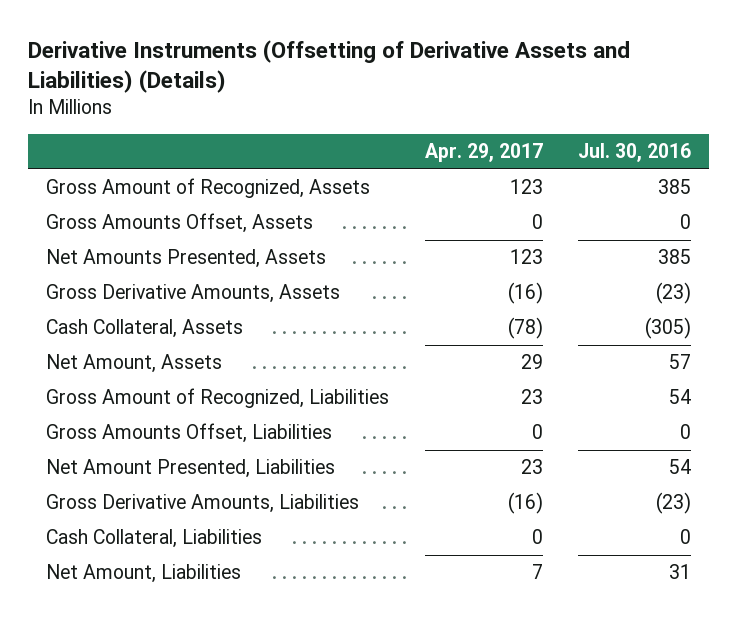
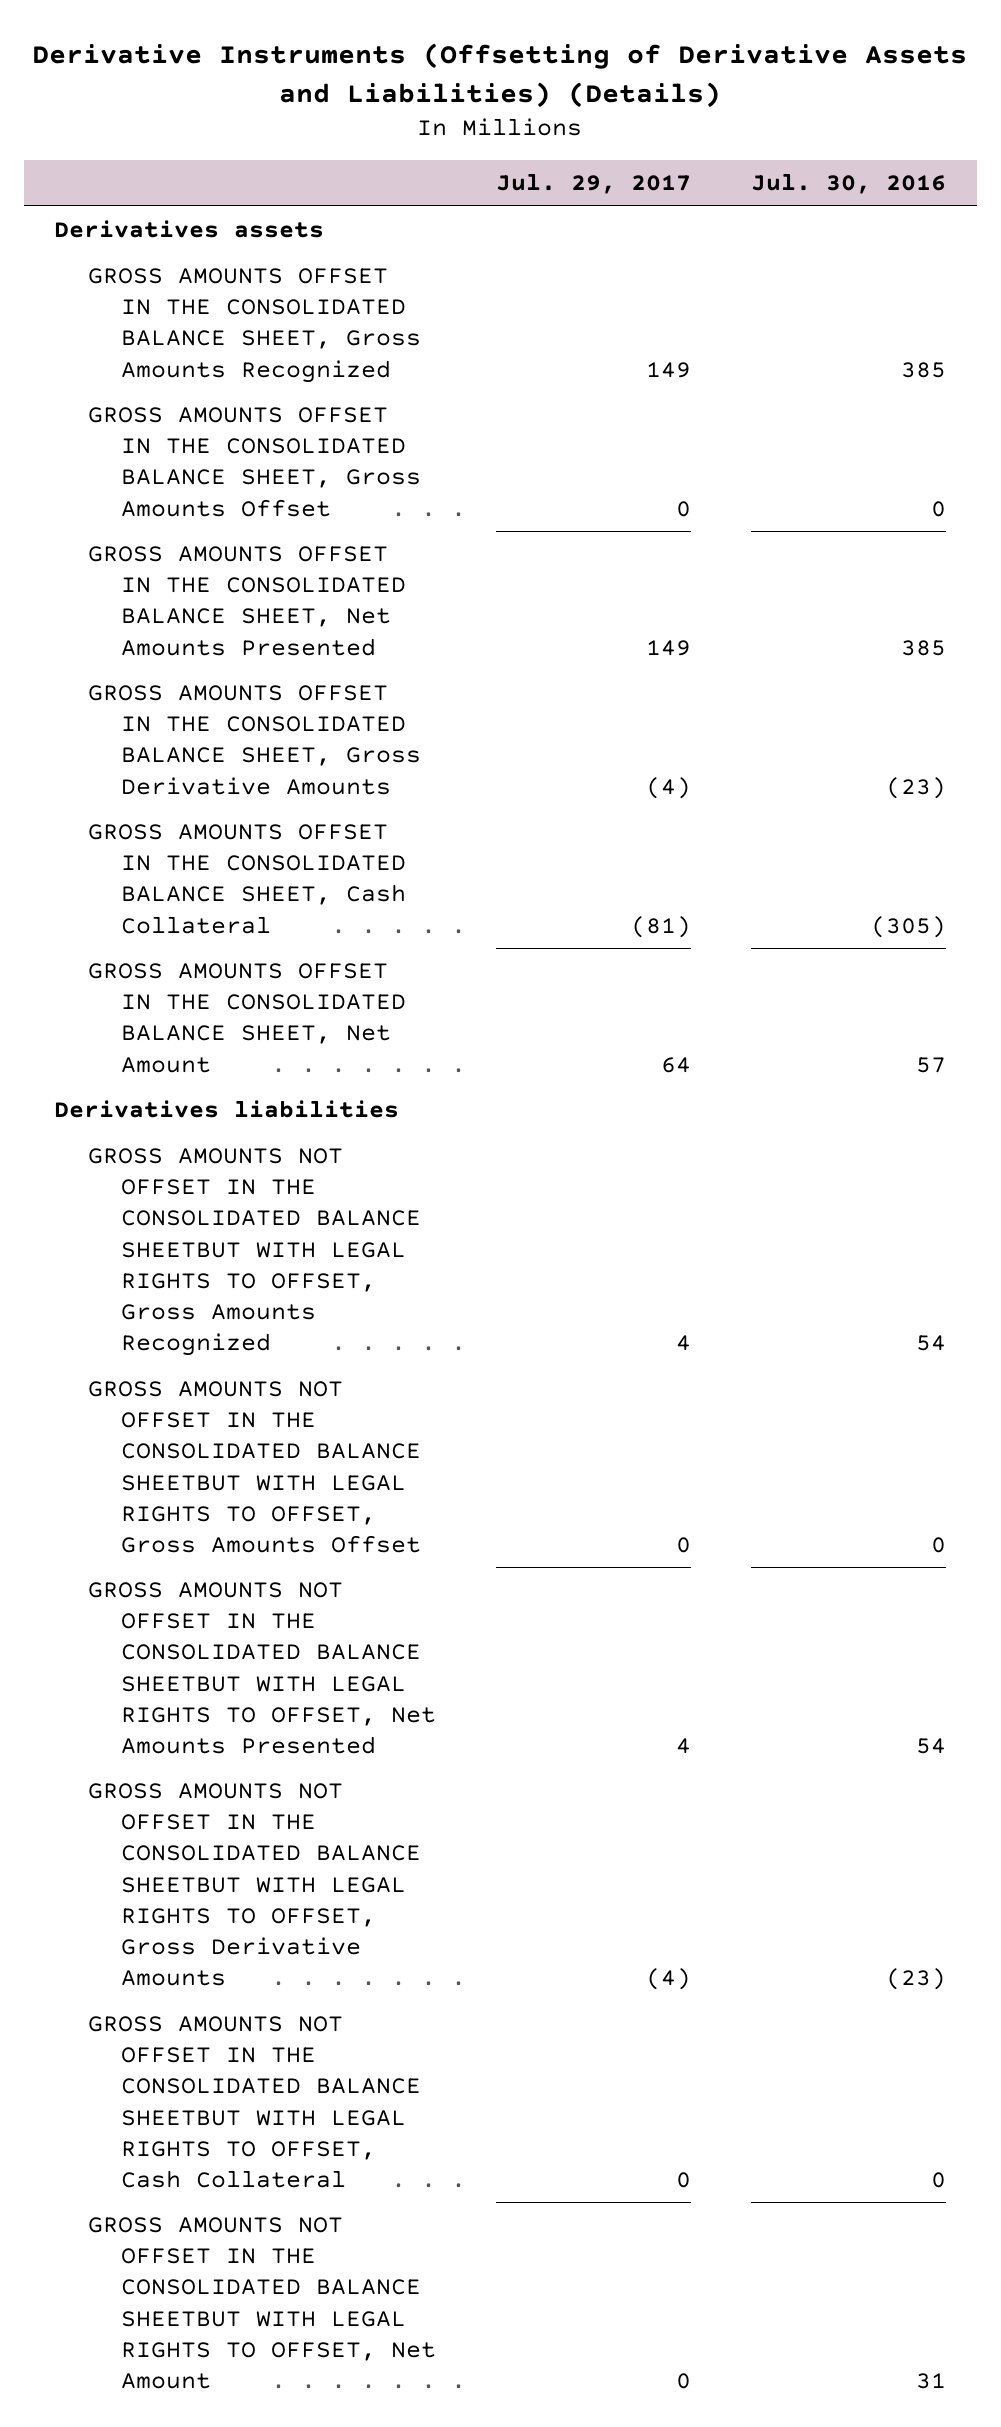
- | Apr. 29, 2017 | Jul. 30, 2016
+ | Jul. 29, 2017 | Jul. 30, 2016
- Gross Amount of Recognized, Assets | 123 | 385
- Gross Amounts Offset, Assets | 0 | 0
- Net Amounts Presented, Assets | 123 | 385
- Gross Derivative Amounts, Assets | (16) | (23)
- Cash Collateral, Assets | (78) | (305)
- Net Amount, Assets | 29 | 57
- Gross Amount of Recognized, Liabilities | 23 | 54
- Gross Amounts Offset, Liabilities | 0 | 0
- Net Amount Presented, Liabilities | 23 | 54
- Gross Derivative Amounts, Liabilities | (16) | (23)
- Cash Collateral, Liabilities | 0 | 0
- Net Amount, Liabilities | 7 | 31
+ Derivatives assets
+ GROSS AMOUNTS OFFSET IN THE CONSOLIDATED BALANCE SHEET, Gross Amounts Recognized | 149 | 385
+ GROSS AMOUNTS OFFSET IN THE CONSOLIDATED BALANCE SHEET, Gross Amounts Offset | 0 | 0
+ GROSS AMOUNTS OFFSET IN THE CONSOLIDATED BALANCE SHEET, Net Amounts Presented | 149 | 385
+ GROSS AMOUNTS OFFSET IN THE CONSOLIDATED BALANCE SHEET, Gross Derivative Amounts | (4) | (23)
+ GROSS AMOUNTS OFFSET IN THE CONSOLIDATED BALANCE SHEET, Cash Collateral | (81) | (305)
+ GROSS AMOUNTS OFFSET IN THE CONSOLIDATED BALANCE SHEET, Net Amount | 64 | 57
+ Derivatives liabilities
+ GROSS AMOUNTS NOT OFFSET IN THE CONSOLIDATED BALANCE SHEETBUT WITH LEGAL RIGHTS TO OFFSET, Gross Amounts Recognized | 4 | 54
+ GROSS AMOUNTS NOT OFFSET IN THE CONSOLIDATED BALANCE SHEETBUT WITH LEGAL RIGHTS TO OFFSET, Gross Amounts Offset | 0 | 0
+ GROSS AMOUNTS NOT OFFSET IN THE CONSOLIDATED BALANCE SHEETBUT WITH LEGAL RIGHTS TO OFFSET, Net Amounts Presented | 4 | 54
+ GROSS AMOUNTS NOT OFFSET IN THE CONSOLIDATED BALANCE SHEETBUT WITH LEGAL RIGHTS TO OFFSET, Gross Derivative Amounts | (4) | (23)
+ GROSS AMOUNTS NOT OFFSET IN THE CONSOLIDATED BALANCE SHEETBUT WITH LEGAL RIGHTS TO OFFSET, Cash Collateral | 0 | 0
+ GROSS AMOUNTS NOT OFFSET IN THE CONSOLIDATED BALANCE SHEETBUT WITH LEGAL RIGHTS TO OFFSET, Net Amount | 0 | 31

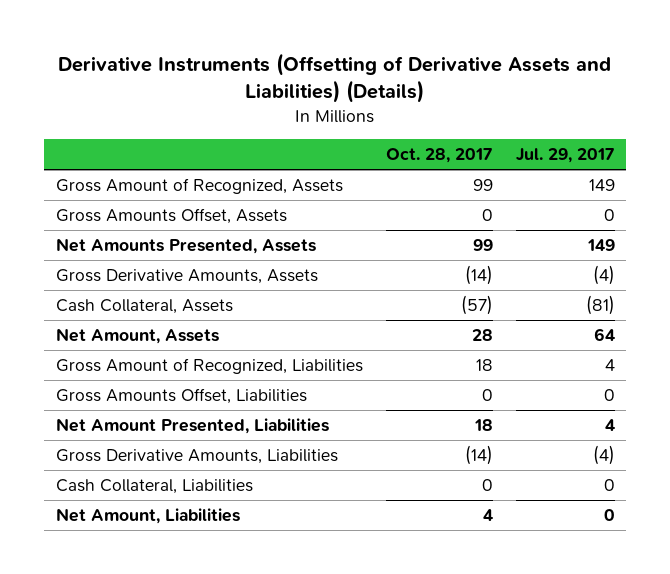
- | Jul. 29, 2017 | Jul. 30, 2016
+ | Oct. 28, 2017 | Jul. 29, 2017
- Derivatives assets
- GROSS AMOUNTS OFFSET IN THE CONSOLIDATED BALANCE SHEET, Gross Amounts Recognized | 149 | 385
- GROSS AMOUNTS OFFSET IN THE CONSOLIDATED BALANCE SHEET, Gross Amounts Offset | 0 | 0
- GROSS AMOUNTS OFFSET IN THE CONSOLIDATED BALANCE SHEET, Net Amounts Presented | 149 | 385
- GROSS AMOUNTS OFFSET IN THE CONSOLIDATED BALANCE SHEET, Gross Derivative Amounts | (4) | (23)
- GROSS AMOUNTS OFFSET IN THE CONSOLIDATED BALANCE SHEET, Cash Collateral | (81) | (305)
- GROSS AMOUNTS OFFSET IN THE CONSOLIDATED BALANCE SHEET, Net Amount | 64 | 57
- Derivatives liabilities
- GROSS AMOUNTS NOT OFFSET IN THE CONSOLIDATED BALANCE SHEETBUT WITH LEGAL RIGHTS TO OFFSET, Gross Amounts Recognized | 4 | 54
- GROSS AMOUNTS NOT OFFSET IN THE CONSOLIDATED BALANCE SHEETBUT WITH LEGAL RIGHTS TO OFFSET, Gross Amounts Offset | 0 | 0
- GROSS AMOUNTS NOT OFFSET IN THE CONSOLIDATED BALANCE SHEETBUT WITH LEGAL RIGHTS TO OFFSET, Net Amounts Presented | 4 | 54
- GROSS AMOUNTS NOT OFFSET IN THE CONSOLIDATED BALANCE SHEETBUT WITH LEGAL RIGHTS TO OFFSET, Gross Derivative Amounts | (4) | (23)
- GROSS AMOUNTS NOT OFFSET IN THE CONSOLIDATED BALANCE SHEETBUT WITH LEGAL RIGHTS TO OFFSET, Cash Collateral | 0 | 0
- GROSS AMOUNTS NOT OFFSET IN THE CONSOLIDATED BALANCE SHEETBUT WITH LEGAL RIGHTS TO OFFSET, Net Amount | 0 | 31
+ Gross Amount of Recognized, Assets | 99 | 149
+ Gross Amounts Offset, Assets | 0 | 0
+ Net Amounts Presented, Assets | 99 | 149
+ Gross Derivative Amounts, Assets | (14) | (4)
+ Cash Collateral, Assets | (57) | (81)
+ Net Amount, Assets | 28 | 64
+ Gross Amount of Recognized, Liabilities | 18 | 4
+ Gross Amounts Offset, Liabilities | 0 | 0
+ Net Amount Presented, Liabilities | 18 | 4
+ Gross Derivative Amounts, Liabilities | (14) | (4)
+ Cash Collateral, Liabilities | 0 | 0
+ Net Amount, Liabilities | 4 | 0

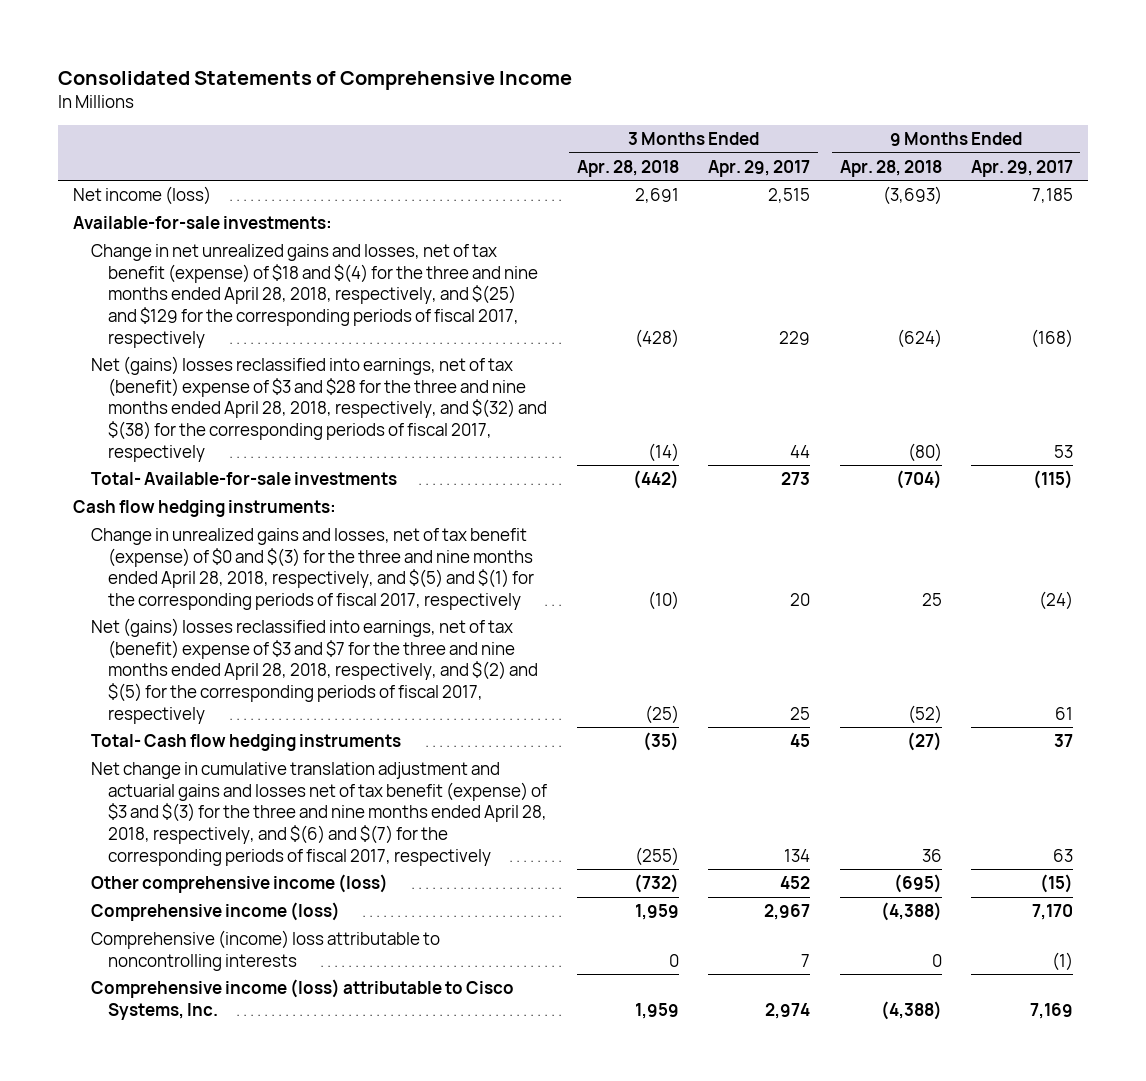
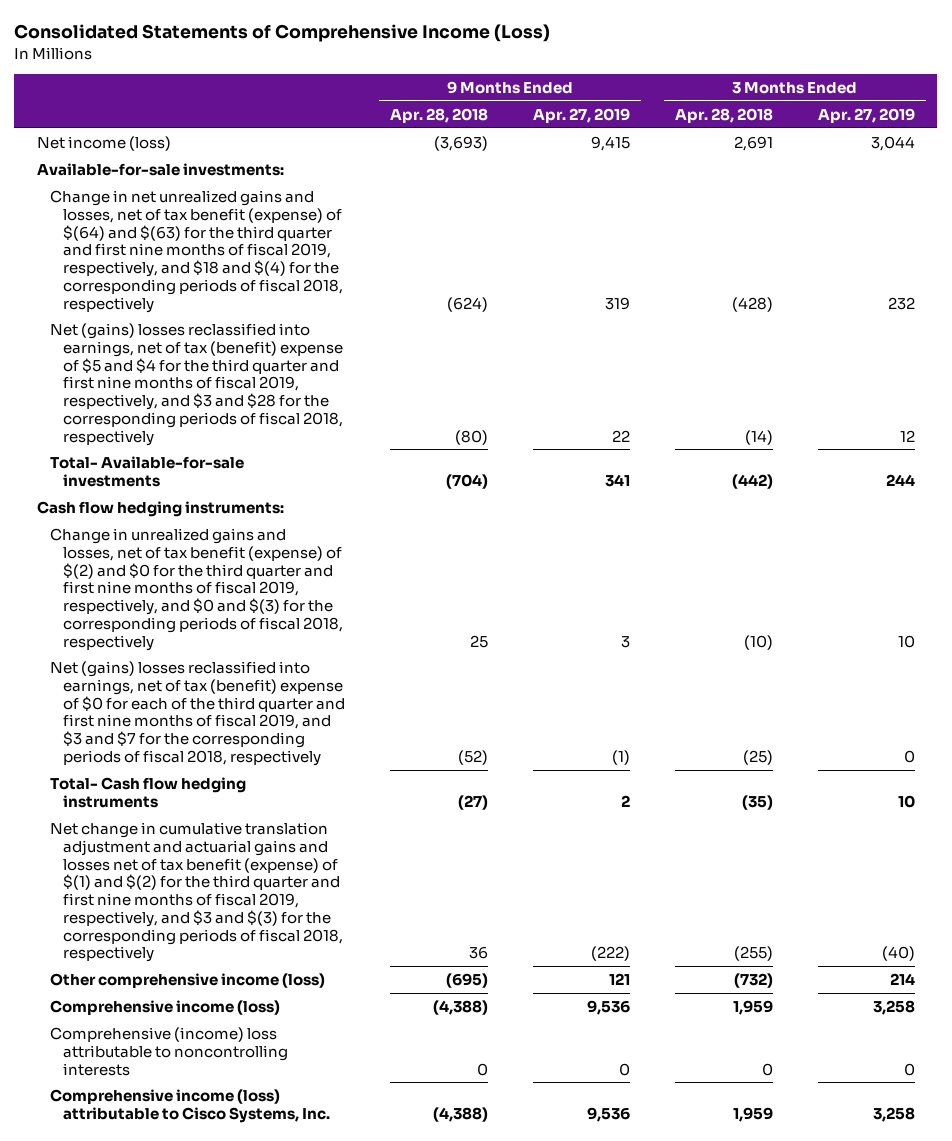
- Consolidated Statements of Comprehensive Income
+ Consolidated Statements of Comprehensive Income (Loss)
- | 3 Months Ended Apr. 28, 2018 | 3 Months Ended Apr. 29, 2017 | 9 Months Ended Apr. 28, 2018 | 9 Months Ended Apr. 29, 2017
+ | 9 Months Ended Apr. 28, 2018 | 9 Months Ended Apr. 27, 2019 | 3 Months Ended Apr. 28, 2018 | 3 Months Ended Apr. 27, 2019
- Change in net unrealized gains and losses, net of tax benefit (expense) of $18 and $(4) for the three and nine months ended April 28, 2018, respectively, and $(25) and $129 for the corresponding periods of fiscal 2017, respectively | (428) | 229 | (624) | (168)
- Net (gains) losses reclassified into earnings, net of tax (benefit) expense of $3 and $28 for the three and nine months ended April 28, 2018, respectively, and $(32) and $(38) for the corresponding periods of fiscal 2017, respectively | (14) | 44 | (80) | 53
+ Change in net unrealized gains and losses, net of tax benefit (expense) of $(64) and $(63) for the third quarter and first nine months of fiscal 2019, respectively, and $18 and $(4) for the corresponding periods of fiscal 2018, respectively | (624) | 319 | (428) | 232
+ Net (gains) losses reclassified into earnings, net of tax (benefit) expense of $5 and $4 for the third quarter and first nine months of fiscal 2019, respectively, and $3 and $28 for the corresponding periods of fiscal 2018, respectively | (80) | 22 | (14) | 12
- Change in unrealized gains and losses, net of tax benefit (expense) of $0 and $(3) for the three and nine months ended April 28, 2018, respectively, and $(5) and $(1) for the corresponding periods of fiscal 2017, respectively | (10) | 20 | 25 | (24)
- Net (gains) losses reclassified into earnings, net of tax (benefit) expense of $3 and $7 for the three and nine months ended April 28, 2018, respectively, and $(2) and $(5) for the corresponding periods of fiscal 2017, respectively | (25) | 25 | (52) | 61
+ Change in unrealized gains and losses, net of tax benefit (expense) of $(2) and $0 for the third quarter and first nine months of fiscal 2019, respectively, and $0 and $(3) for the corresponding periods of fiscal 2018, respectively | 25 | 3 | (10) | 10
+ Net (gains) losses reclassified into earnings, net of tax (benefit) expense of $0 for each of the third quarter and first nine months of fiscal 2019, and $3 and $7 for the corresponding periods of fiscal 2018, respectively | (52) | (1) | (25) | 0
- Net change in cumulative translation adjustment and actuarial gains and losses net of tax benefit (expense) of $3 and $(3) for the three and nine months ended April 28, 2018, respectively, and $(6) and $(7) for the corresponding periods of fiscal 2017, respectively | (255) | 134 | 36 | 63
+ Net change in cumulative translation adjustment and actuarial gains and losses net of tax benefit (expense) of $(1) and $(2) for the third quarter and first nine months of fiscal 2019, respectively, and $3 and $(3) for the corresponding periods of fiscal 2018, respectively | 36 | (222) | (255) | (40)

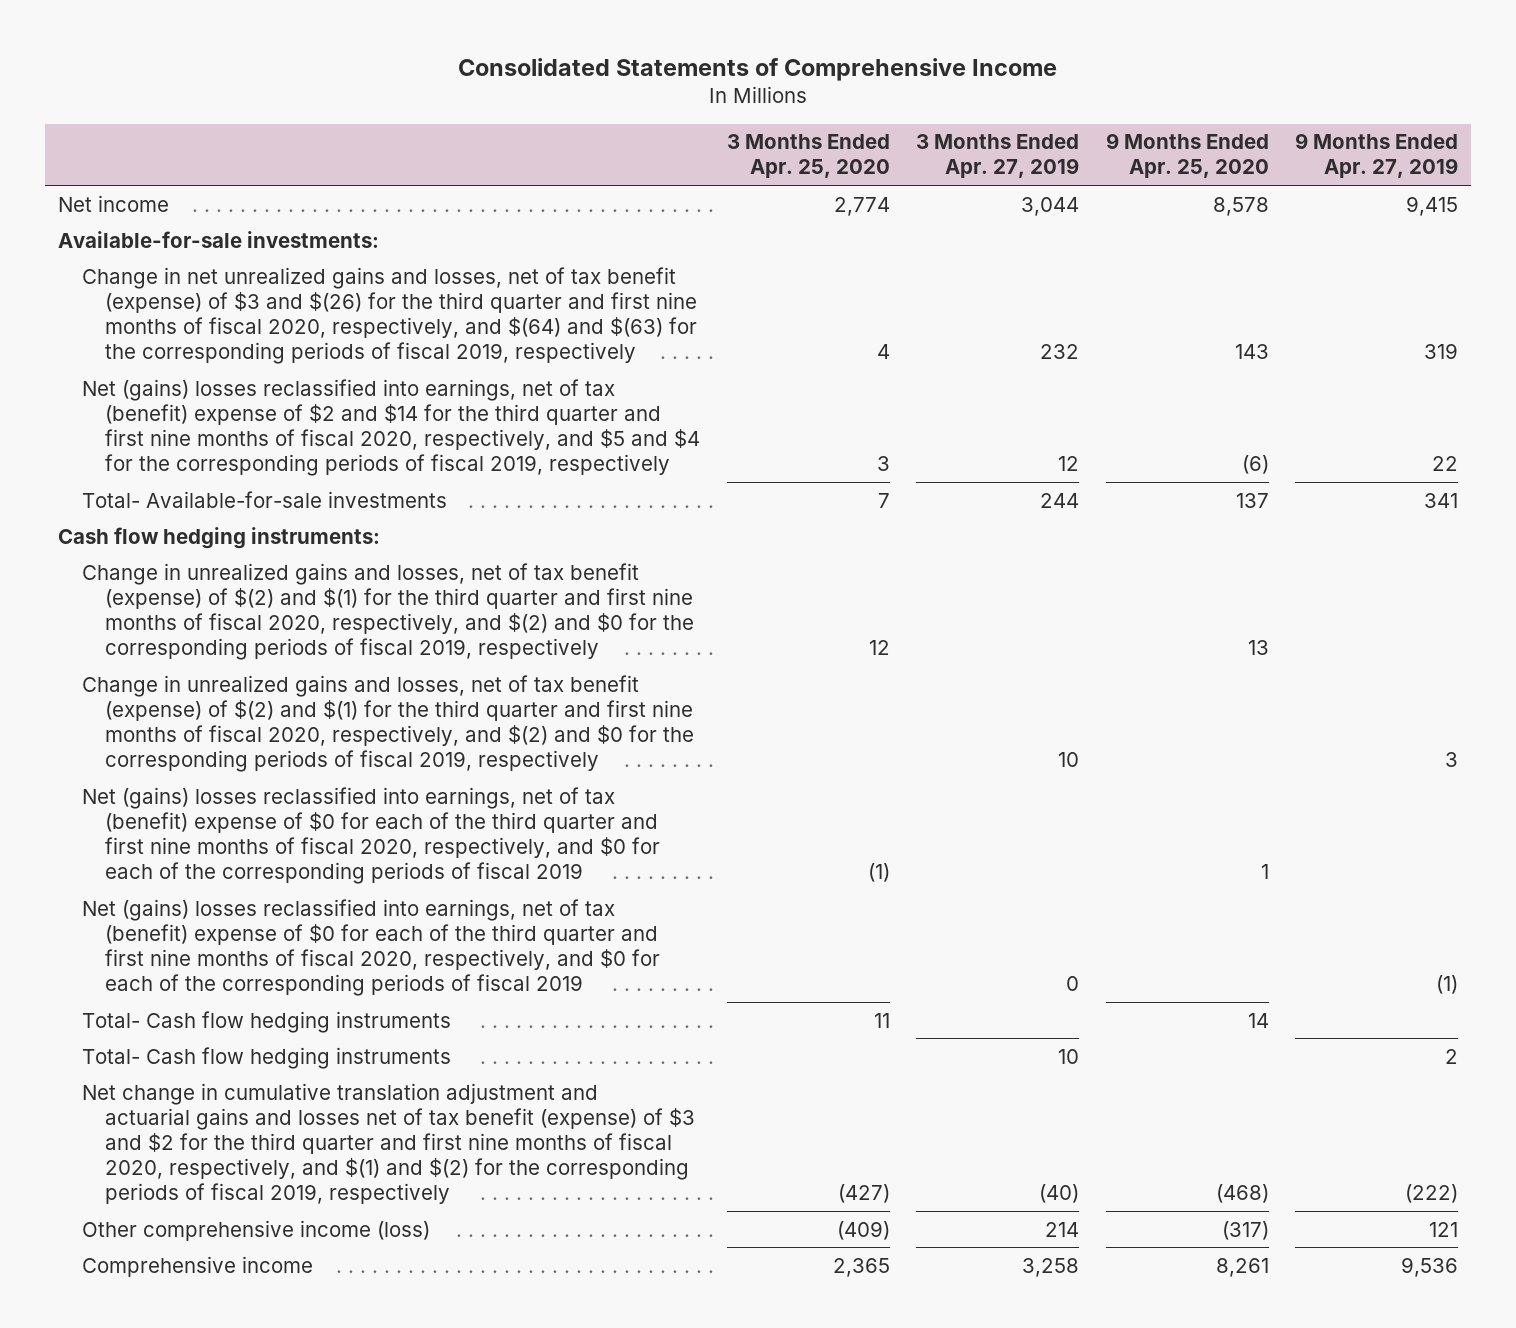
- Consolidated Statements of Comprehensive Income (Loss)
+ Consolidated Statements of Comprehensive Income
- | 9 Months Ended Apr. 28, 2018 | 9 Months Ended Apr. 27, 2019 | 3 Months Ended Apr. 28, 2018 | 3 Months Ended Apr. 27, 2019
+ | 3 Months Ended Apr. 25, 2020 | 3 Months Ended Apr. 27, 2019 | 9 Months Ended Apr. 25, 2020 | 9 Months Ended Apr. 27, 2019
- Net income (loss) | (3,693) | 9,415 | 2,691 | 3,044
+ Net income | 2,774 | 3,044 | 8,578 | 9,415
- Change in net unrealized gains and losses, net of tax benefit (expense) of $(64) and $(63) for the third quarter and first nine months of fiscal 2019, respectively, and $18 and $(4) for the corresponding periods of fiscal 2018, respectively | (624) | 319 | (428) | 232
- Net (gains) losses reclassified into earnings, net of tax (benefit) expense of $5 and $4 for the third quarter and first nine months of fiscal 2019, respectively, and $3 and $28 for the corresponding periods of fiscal 2018, respectively | (80) | 22 | (14) | 12
+ Change in net unrealized gains and losses, net of tax benefit (expense) of $3 and $(26) for the third quarter and first nine months of fiscal 2020, respectively, and $(64) and $(63) for the corresponding periods of fiscal 2019, respectively | 4 | 232 | 143 | 319
+ Net (gains) losses reclassified into earnings, net of tax (benefit) expense of $2 and $14 for the third quarter and first nine months of fiscal 2020, respectively, and $5 and $4 for the corresponding periods of fiscal 2019, respectively | 3 | 12 | (6) | 22
- Change in unrealized gains and losses, net of tax benefit (expense) of $(2) and $0 for the third quarter and first nine months of fiscal 2019, respectively, and $0 and $(3) for the corresponding periods of fiscal 2018, respectively | 25 | 3 | (10) | 10
- Net (gains) losses reclassified into earnings, net of tax (benefit) expense of $0 for each of the third quarter and first nine months of fiscal 2019, and $3 and $7 for the corresponding periods of fiscal 2018, respectively | (52) | (1) | (25) | 0
+ Change in unrealized gains and losses, net of tax benefit (expense) of $(2) and $(1) for the third quarter and first nine months of fiscal 2020, respectively, and $(2) and $0 for the corresponding periods of fiscal 2019, respectively | 12 | | 13 |
+ Change in unrealized gains and losses, net of tax benefit (expense) of $(2) and $(1) for the third quarter and first nine months of fiscal 2020, respectively, and $(2) and $0 for the corresponding periods of fiscal 2019, respectively | | 10 | | 3
+ Net (gains) losses reclassified into earnings, net of tax (benefit) expense of $0 for each of the third quarter and first nine months of fiscal 2020, respectively, and $0 for each of the corresponding periods of fiscal 2019 | (1) | | 1 |
+ Net (gains) losses reclassified into earnings, net of tax (benefit) expense of $0 for each of the third quarter and first nine months of fiscal 2020, respectively, and $0 for each of the corresponding periods of fiscal 2019 | | 0 | | (1)
+ Total- Cash flow hedging instruments | 11 | | 14 |
- Net change in cumulative translation adjustment and actuarial gains and losses net of tax benefit (expense) of $(1) and $(2) for the third quarter and first nine months of fiscal 2019, respectively, and $3 and $(3) for the corresponding periods of fiscal 2018, respectively | 36 | (222) | (255) | (40)
+ Net change in cumulative translation adjustment and actuarial gains and losses net of tax benefit (expense) of $3 and $2 for the third quarter and first nine months of fiscal 2020, respectively, and $(1) and $(2) for the corresponding periods of fiscal 2019, respectively | (427) | (40) | (468) | (222)
- Comprehensive income (loss) | (4,388) | 9,536 | 1,959 | 3,258
- Comprehensive (income) loss attributable to noncontrolling interests | 0 | 0 | 0 | 0
- Comprehensive income (loss) attributable to Cisco Systems, Inc. | (4,388) | 9,536 | 1,959 | 3,258
+ Comprehensive income | 2,365 | 3,258 | 8,261 | 9,536

